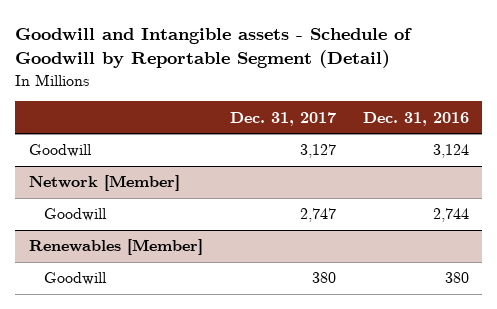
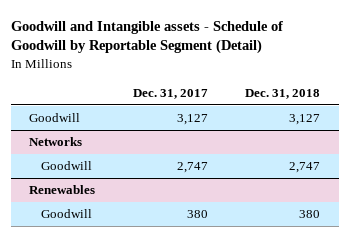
- | Dec. 31, 2017 | Dec. 31, 2016
+ | Dec. 31, 2017 | Dec. 31, 2018
- Network [Member]
+ Networks
- Renewables [Member]
+ Renewables

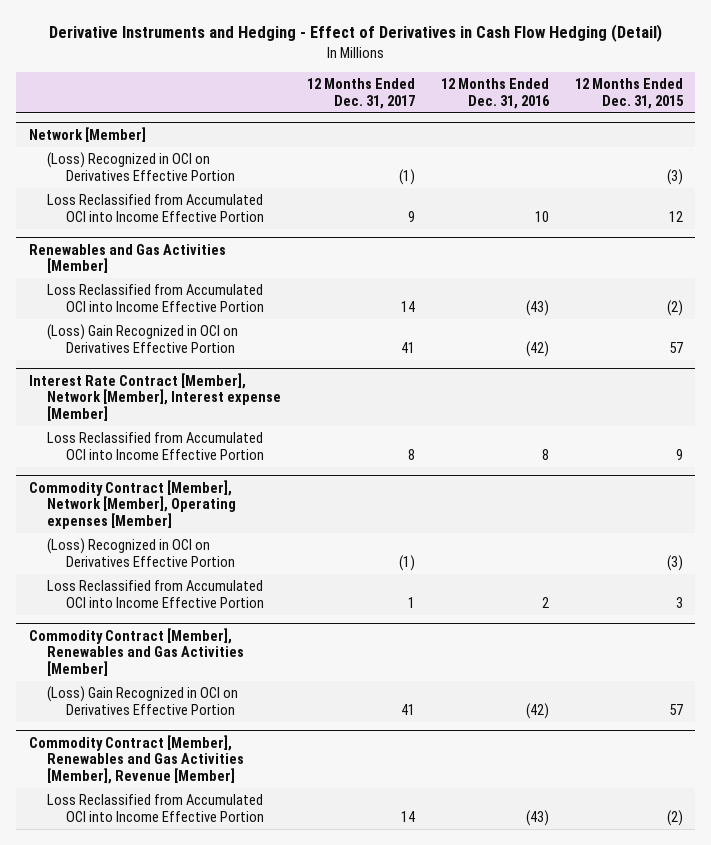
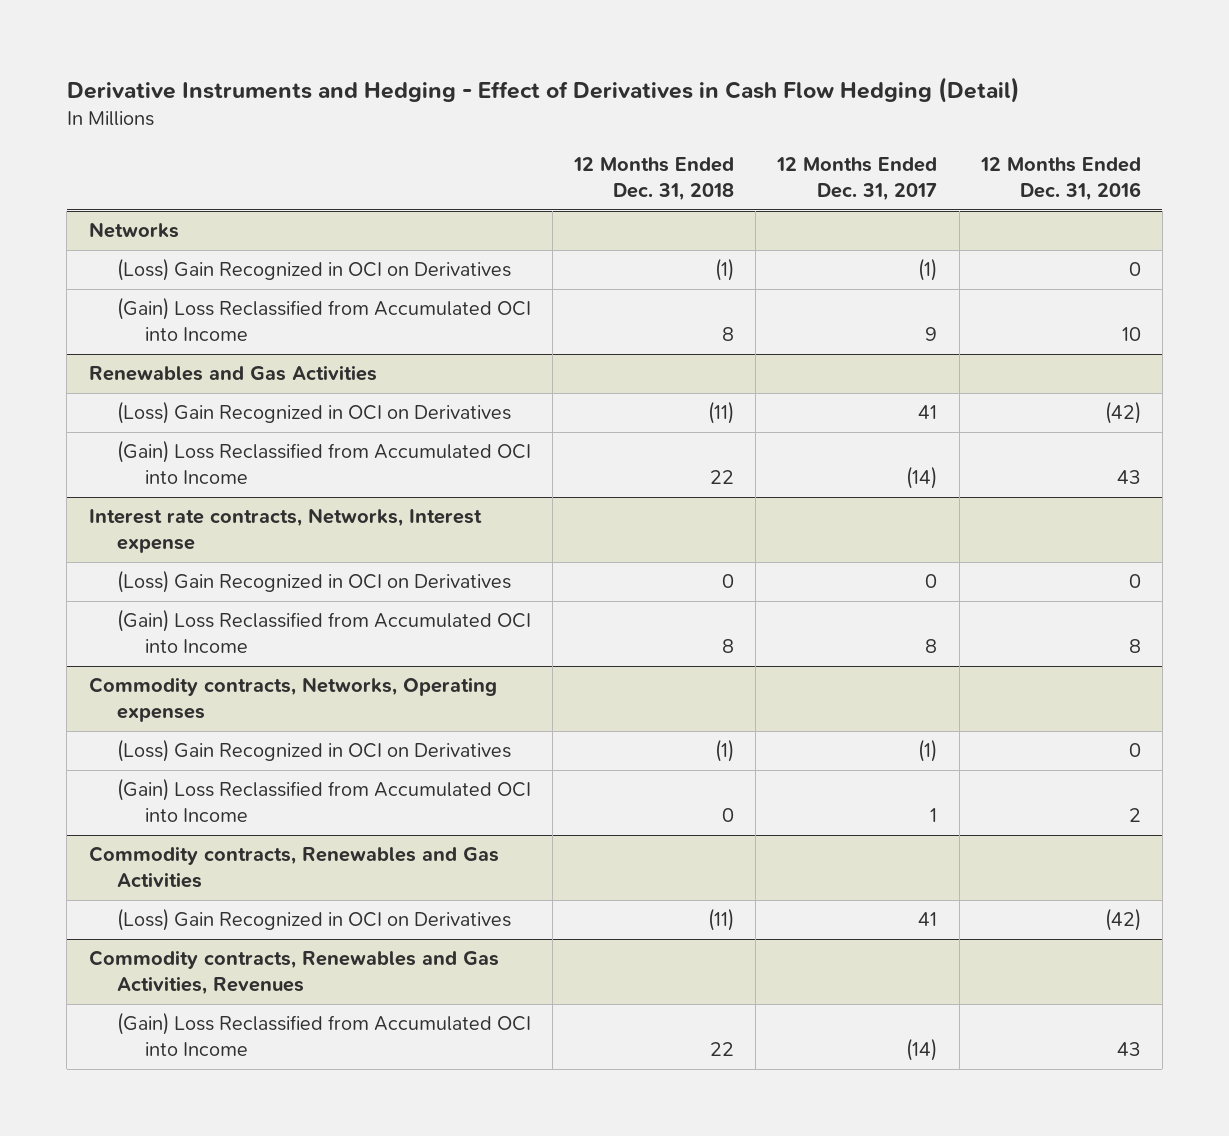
- | 12 Months Ended Dec. 31, 2017 | 12 Months Ended Dec. 31, 2016 | 12 Months Ended Dec. 31, 2015
+ | 12 Months Ended Dec. 31, 2018 | 12 Months Ended Dec. 31, 2017 | 12 Months Ended Dec. 31, 2016
- Network [Member]
- (Loss) Recognized in OCI on Derivatives Effective Portion | (1) | | (3)
- Loss Reclassified from Accumulated OCI into Income Effective Portion | 9 | 10 | 12
- Renewables and Gas Activities [Member]
- Loss Reclassified from Accumulated OCI into Income Effective Portion | 14 | (43) | (2)
- (Loss) Gain Recognized in OCI on Derivatives Effective Portion | 41 | (42) | 57
- Interest Rate Contract [Member], Network [Member], Interest expense [Member]
- Loss Reclassified from Accumulated OCI into Income Effective Portion | 8 | 8 | 9
- Commodity Contract [Member], Network [Member], Operating expenses [Member]
- (Loss) Recognized in OCI on Derivatives Effective Portion | (1) | | (3)
- Loss Reclassified from Accumulated OCI into Income Effective Portion | 1 | 2 | 3
- Commodity Contract [Member], Renewables and Gas Activities [Member]
- (Loss) Gain Recognized in OCI on Derivatives Effective Portion | 41 | (42) | 57
- Commodity Contract [Member], Renewables and Gas Activities [Member], Revenue [Member]
- Loss Reclassified from Accumulated OCI into Income Effective Portion | 14 | (43) | (2)
+ Networks
+ (Loss) Gain Recognized in OCI on Derivatives | (1) | (1) | 0
+ (Gain) Loss Reclassified from Accumulated OCI into Income | 8 | 9 | 10
+ Renewables and Gas Activities
+ (Loss) Gain Recognized in OCI on Derivatives | (11) | 41 | (42)
+ (Gain) Loss Reclassified from Accumulated OCI into Income | 22 | (14) | 43
+ Interest rate contracts, Networks, Interest expense
+ (Loss) Gain Recognized in OCI on Derivatives | 0 | 0 | 0
+ (Gain) Loss Reclassified from Accumulated OCI into Income | 8 | 8 | 8
+ Commodity contracts, Networks, Operating expenses
+ (Loss) Gain Recognized in OCI on Derivatives | (1) | (1) | 0
+ (Gain) Loss Reclassified from Accumulated OCI into Income | 0 | 1 | 2
+ Commodity contracts, Renewables and Gas Activities
+ (Loss) Gain Recognized in OCI on Derivatives | (11) | 41 | (42)
+ Commodity contracts, Renewables and Gas Activities, Revenues
+ (Gain) Loss Reclassified from Accumulated OCI into Income | 22 | (14) | 43

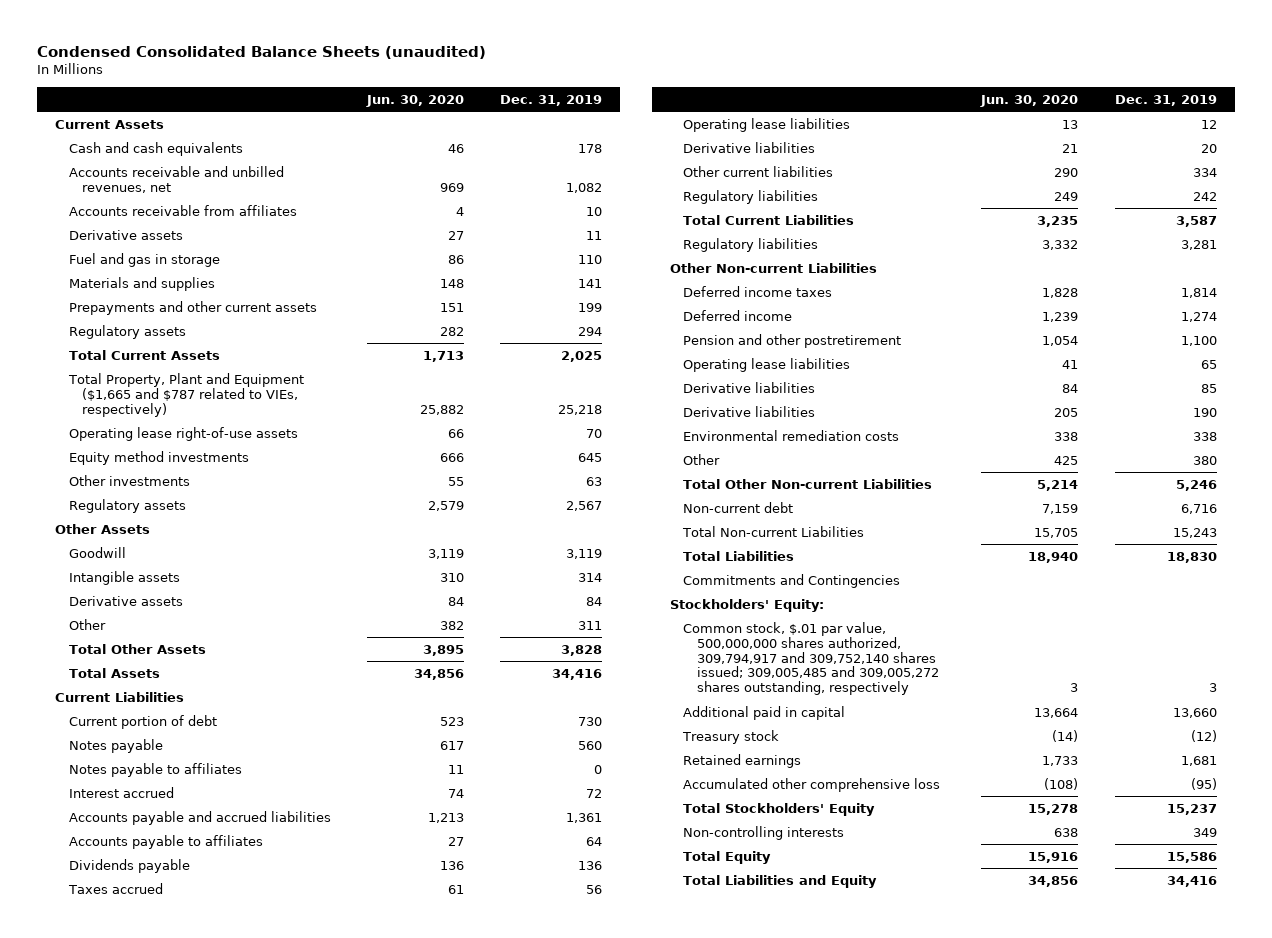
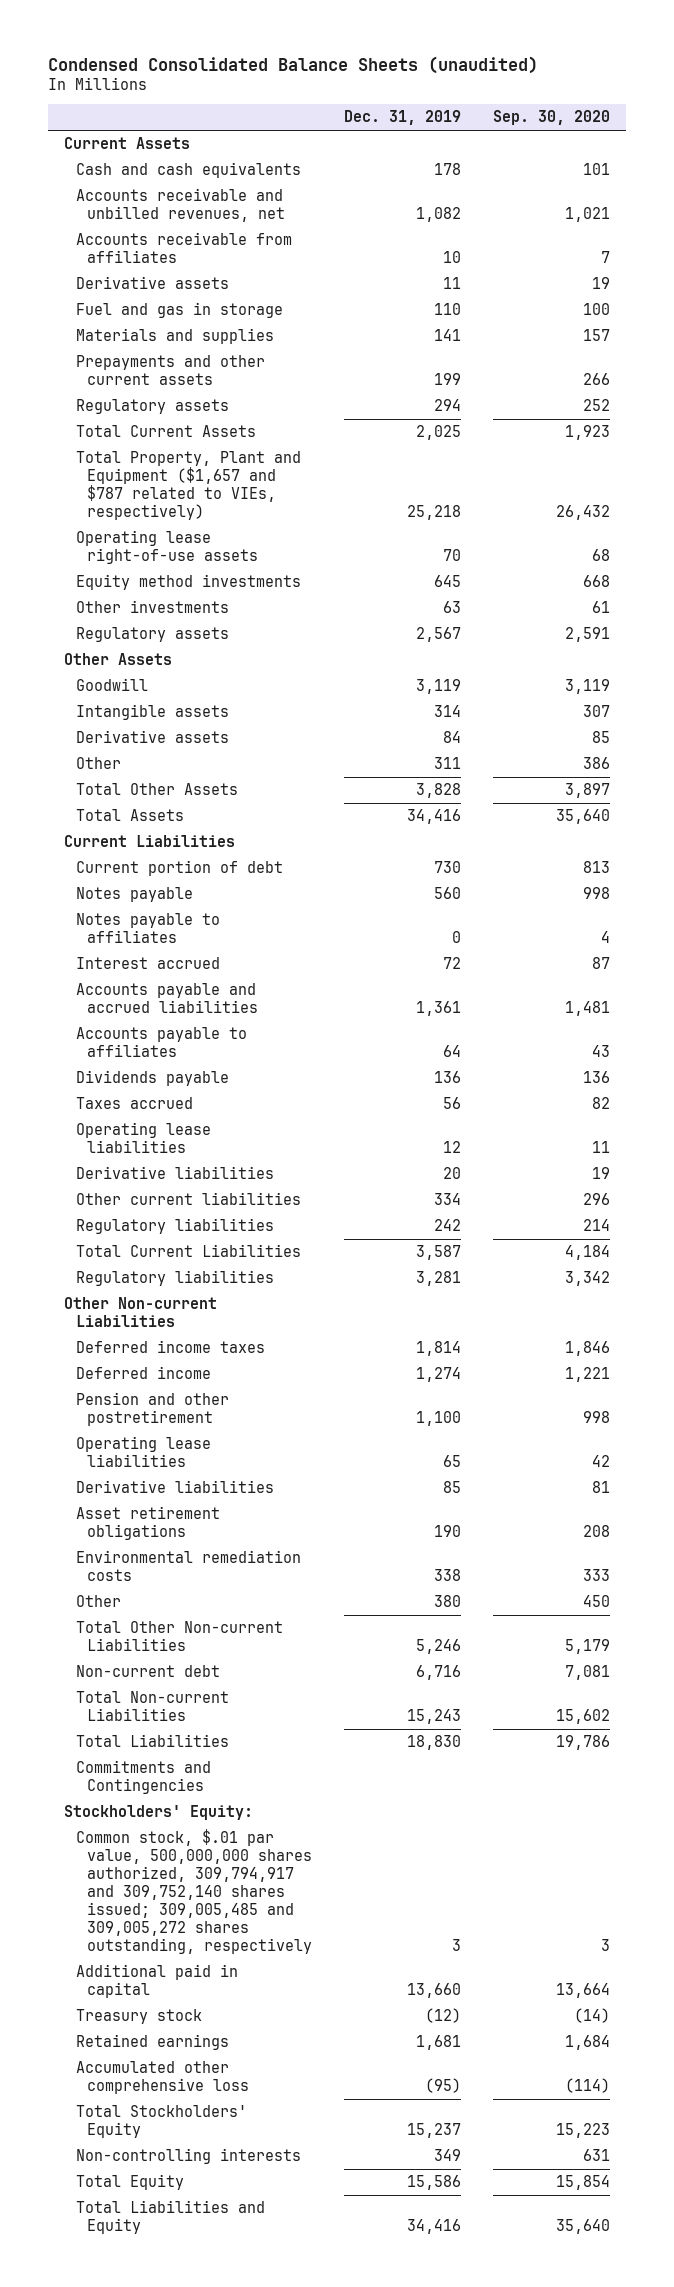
- | Jun. 30, 2020 | Dec. 31, 2019
+ | Dec. 31, 2019 | Sep. 30, 2020
- Total Property, Plant and Equipment ($1,665 and $787 related to VIEs, respectively) | 25,882 | 25,218
+ Total Property, Plant and Equipment ($1,657 and $787 related to VIEs, respectively) | 25,218 | 26,432
- Derivative liabilities | 205 | 190
+ Asset retirement obligations | 190 | 208

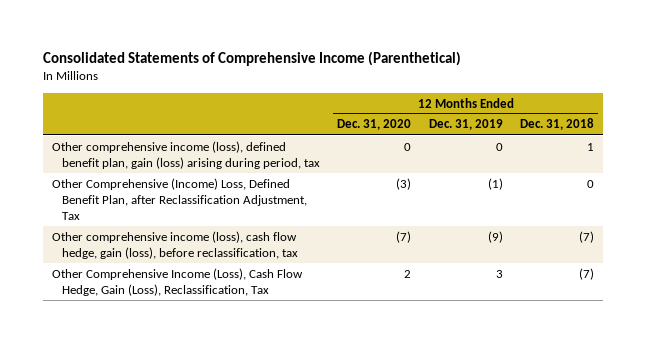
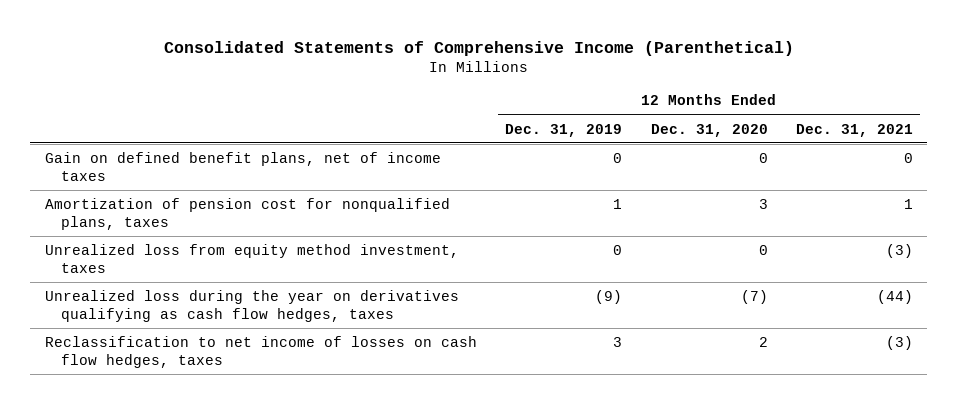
- | 12 Months Ended Dec. 31, 2020 | 12 Months Ended Dec. 31, 2019 | 12 Months Ended Dec. 31, 2018
+ | 12 Months Ended Dec. 31, 2019 | 12 Months Ended Dec. 31, 2020 | 12 Months Ended Dec. 31, 2021
- Other comprehensive income (loss), defined benefit plan, gain (loss) arising during period, tax | 0 | 0 | 1
- Other Comprehensive (Income) Loss, Defined Benefit Plan, after Reclassification Adjustment, Tax | (3) | (1) | 0
- Other comprehensive income (loss), cash flow hedge, gain (loss), before reclassification, tax | (7) | (9) | (7)
- Other Comprehensive Income (Loss), Cash Flow Hedge, Gain (Loss), Reclassification, Tax | 2 | 3 | (7)
+ Gain on defined benefit plans, net of income taxes | 0 | 0 | 0
+ Amortization of pension cost for nonqualified plans, taxes | 1 | 3 | 1
+ Unrealized loss from equity method investment, taxes | 0 | 0 | (3)
+ Unrealized loss during the year on derivatives qualifying as cash flow hedges, taxes | (9) | (7) | (44)
+ Reclassification to net income of losses on cash flow hedges, taxes | 3 | 2 | (3)

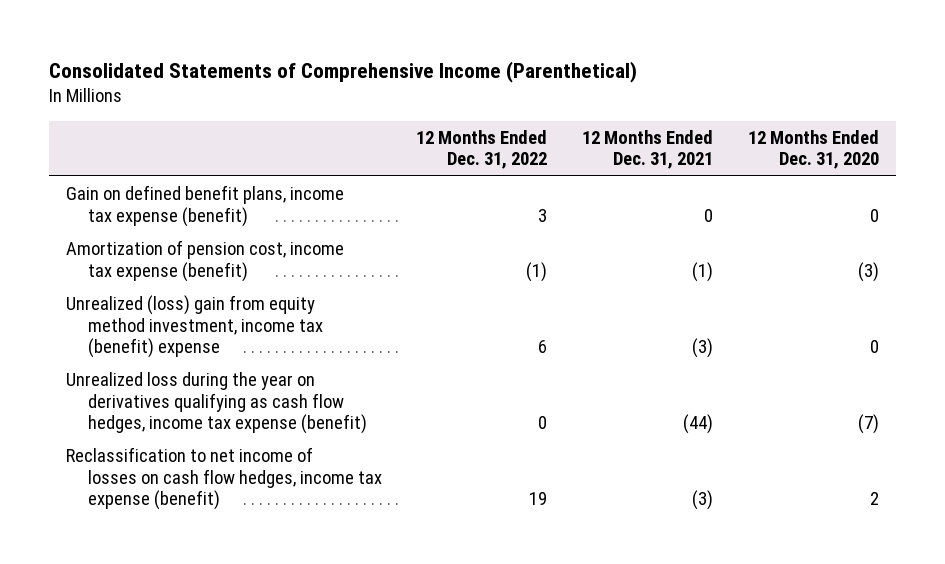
- | 12 Months Ended Dec. 31, 2019 | 12 Months Ended Dec. 31, 2020 | 12 Months Ended Dec. 31, 2021
+ | 12 Months Ended Dec. 31, 2022 | 12 Months Ended Dec. 31, 2021 | 12 Months Ended Dec. 31, 2020
- Gain on defined benefit plans, net of income taxes | 0 | 0 | 0
- Amortization of pension cost for nonqualified plans, taxes | 1 | 3 | 1
- Unrealized loss from equity method investment, taxes | 0 | 0 | (3)
- Unrealized loss during the year on derivatives qualifying as cash flow hedges, taxes | (9) | (7) | (44)
- Reclassification to net income of losses on cash flow hedges, taxes | 3 | 2 | (3)
+ Gain on defined benefit plans, income tax expense (benefit) | 3 | 0 | 0
+ Amortization of pension cost, income tax expense (benefit) | (1) | (1) | (3)
+ Unrealized (loss) gain from equity method investment, income tax (benefit) expense | 6 | (3) | 0
+ Unrealized loss during the year on derivatives qualifying as cash flow hedges, income tax expense (benefit) | 0 | (44) | (7)
+ Reclassification to net income of losses on cash flow hedges, income tax expense (benefit) | 19 | (3) | 2

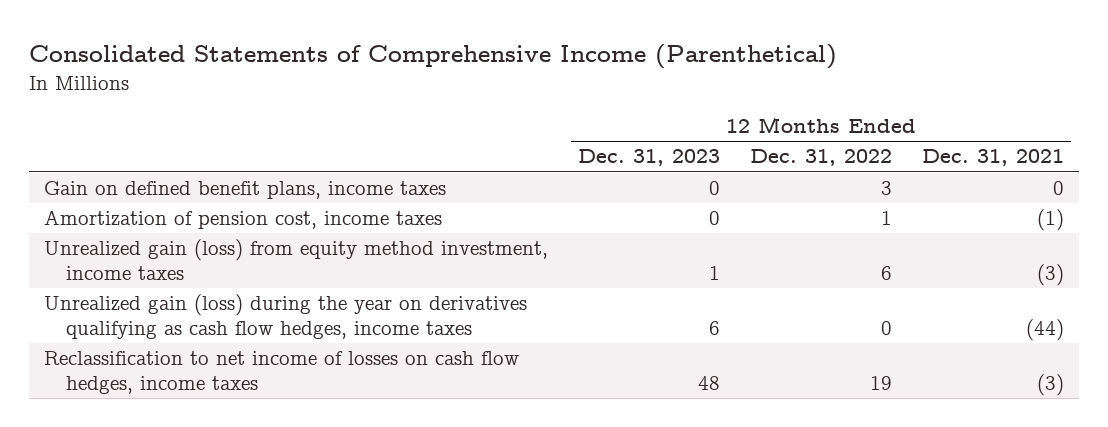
- | 12 Months Ended Dec. 31, 2022 | 12 Months Ended Dec. 31, 2021 | 12 Months Ended Dec. 31, 2020
+ | 12 Months Ended Dec. 31, 2023 | 12 Months Ended Dec. 31, 2022 | 12 Months Ended Dec. 31, 2021
- Gain on defined benefit plans, income tax expense (benefit) | 3 | 0 | 0
- Amortization of pension cost, income tax expense (benefit) | (1) | (1) | (3)
- Unrealized (loss) gain from equity method investment, income tax (benefit) expense | 6 | (3) | 0
- Unrealized loss during the year on derivatives qualifying as cash flow hedges, income tax expense (benefit) | 0 | (44) | (7)
- Reclassification to net income of losses on cash flow hedges, income tax expense (benefit) | 19 | (3) | 2
+ Gain on defined benefit plans, income taxes | 0 | 3 | 0
+ Amortization of pension cost, income taxes | 0 | 1 | (1)
+ Unrealized gain (loss) from equity method investment, income taxes | 1 | 6 | (3)
+ Unrealized gain (loss) during the year on derivatives qualifying as cash flow hedges, income taxes | 6 | 0 | (44)
+ Reclassification to net income of losses on cash flow hedges, income taxes | 48 | 19 | (3)

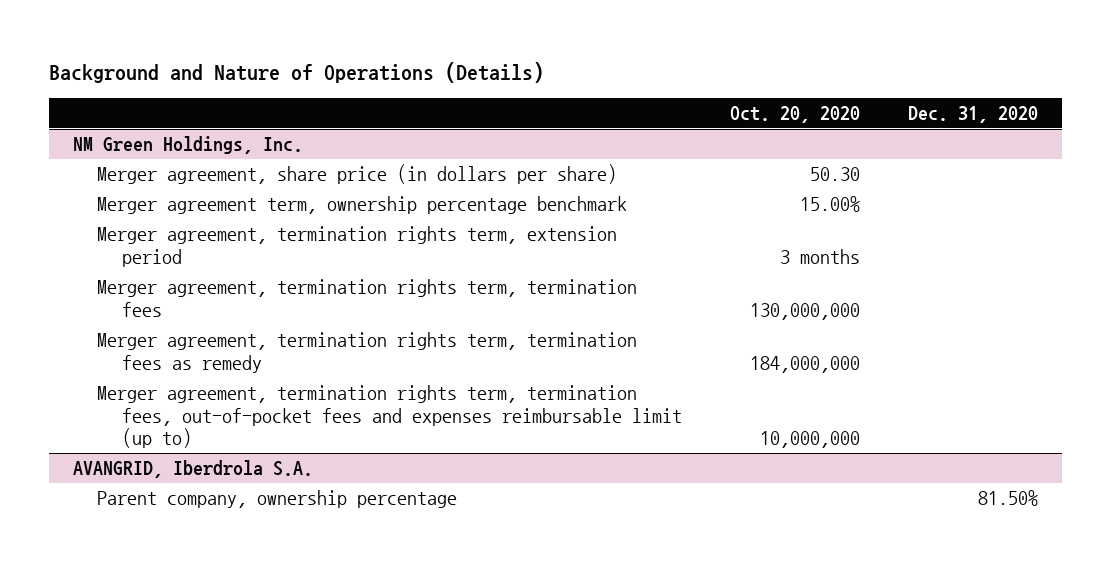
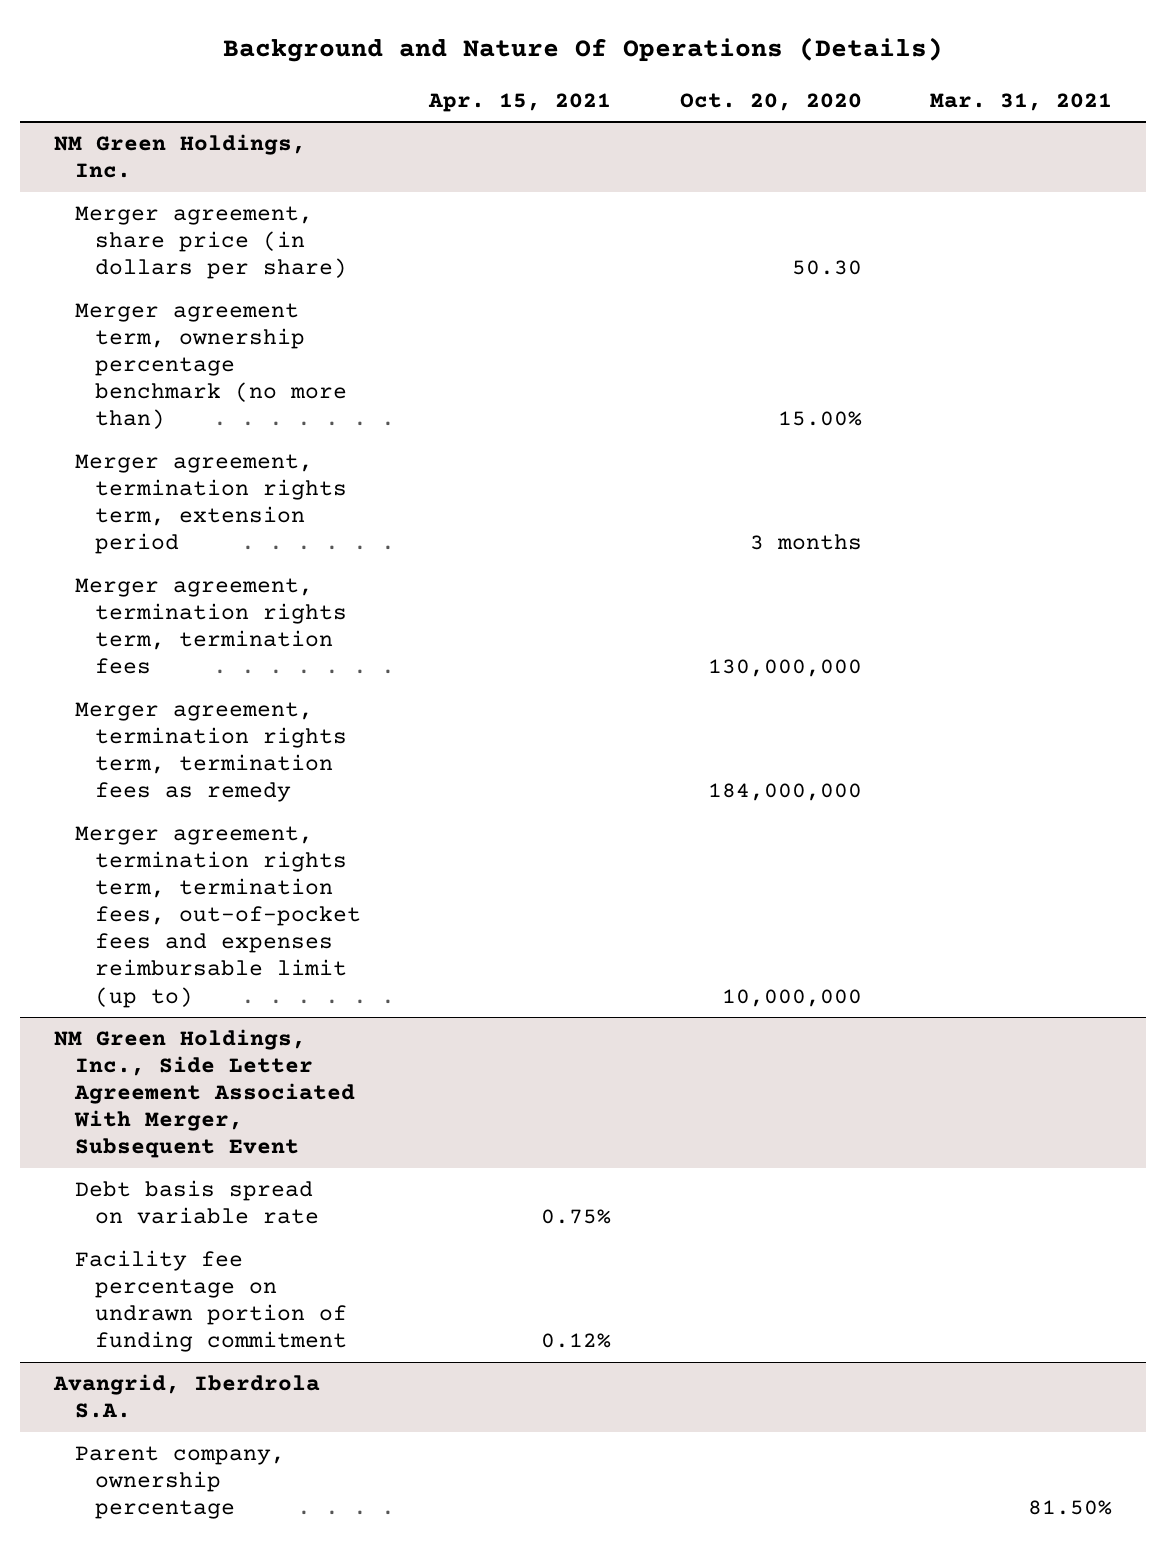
- Background and Nature of Operations (Details)
+ Background and Nature Of Operations (Details)
- | Oct. 20, 2020 | Dec. 31, 2020
+ | Apr. 15, 2021 | Oct. 20, 2020 | Mar. 31, 2021
@ NM Green Holdings, Inc.
- Merger agreement term, ownership percentage benchmark | 15.00% |
+ Merger agreement term, ownership percentage benchmark (no more than) | | 15.00% |
- AVANGRID, Iberdrola S.A.
+ NM Green Holdings, Inc., Side Letter Agreement Associated With Merger, Subsequent Event
+ Debt basis spread on variable rate | 0.75% | |
+ Facility fee percentage on undrawn portion of funding commitment | 0.12% | |
+ Avangrid, Iberdrola S.A.

